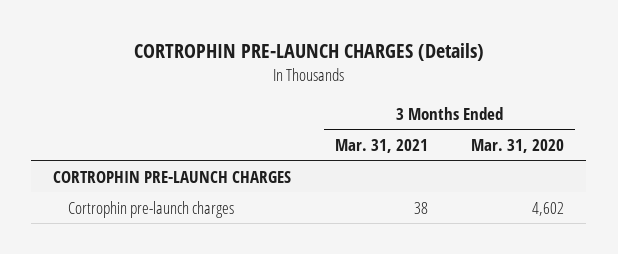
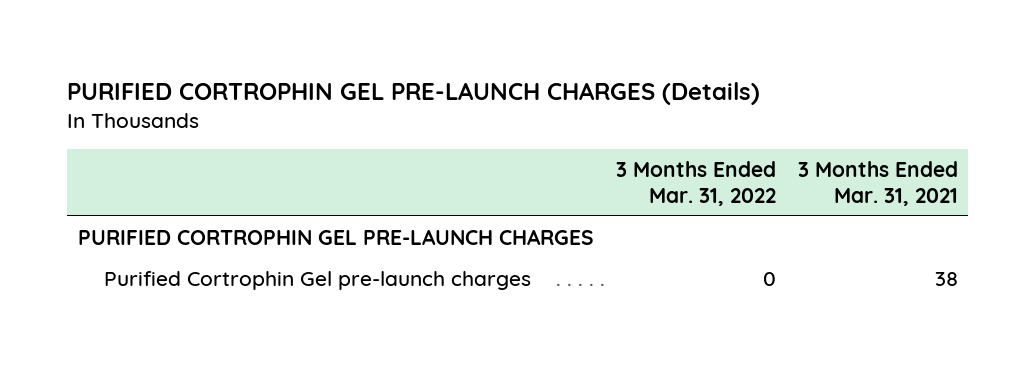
- CORTROPHIN PRE-LAUNCH CHARGES (Details)
+ PURIFIED CORTROPHIN GEL PRE-LAUNCH CHARGES (Details)
- | 3 Months Ended Mar. 31, 2021 | 3 Months Ended Mar. 31, 2020
+ | 3 Months Ended Mar. 31, 2022 | 3 Months Ended Mar. 31, 2021
- CORTROPHIN PRE-LAUNCH CHARGES
- Cortrophin pre-launch charges | 38 | 4,602
+ PURIFIED CORTROPHIN GEL PRE-LAUNCH CHARGES
+ Purified Cortrophin Gel pre-launch charges | 0 | 38

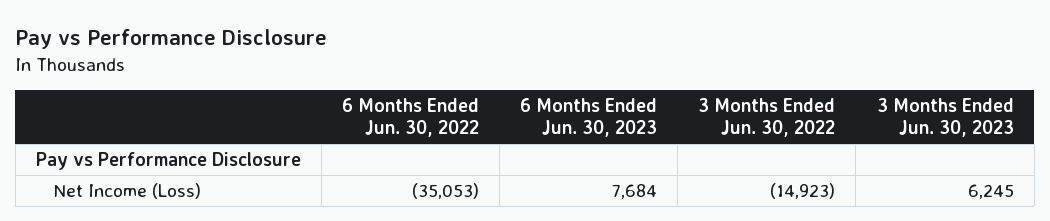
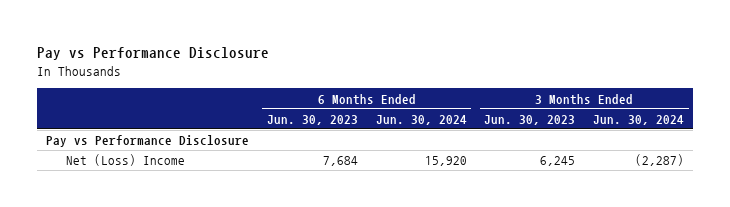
- | 6 Months Ended Jun. 30, 2022 | 6 Months Ended Jun. 30, 2023 | 3 Months Ended Jun. 30, 2022 | 3 Months Ended Jun. 30, 2023
+ | 6 Months Ended Jun. 30, 2023 | 6 Months Ended Jun. 30, 2024 | 3 Months Ended Jun. 30, 2023 | 3 Months Ended Jun. 30, 2024
- Net Income (Loss) | (35,053) | 7,684 | (14,923) | 6,245
+ Net (Loss) Income | 7,684 | 15,920 | 6,245 | (2,287)

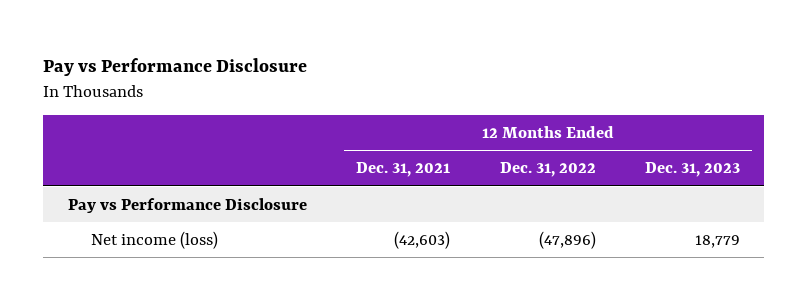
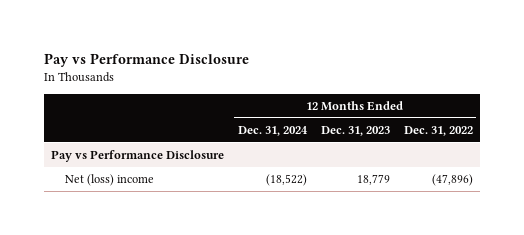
- | 12 Months Ended Dec. 31, 2021 | 12 Months Ended Dec. 31, 2022 | 12 Months Ended Dec. 31, 2023
+ | 12 Months Ended Dec. 31, 2024 | 12 Months Ended Dec. 31, 2023 | 12 Months Ended Dec. 31, 2022
- Net income (loss) | (42,603) | (47,896) | 18,779
+ Net (loss) income | (18,522) | 18,779 | (47,896)

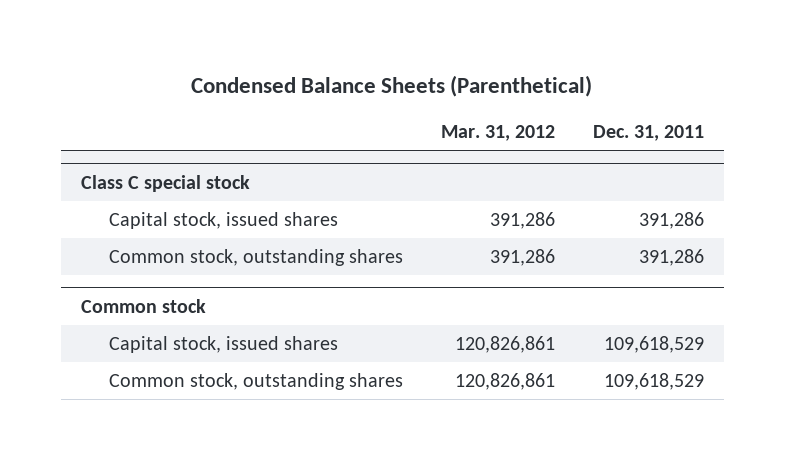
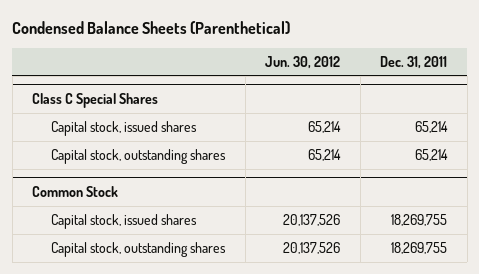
- | Mar. 31, 2012 | Dec. 31, 2011
+ | Jun. 30, 2012 | Dec. 31, 2011
- Class C special stock
- Capital stock, issued shares | 391,286 | 391,286
- Common stock, outstanding shares | 391,286 | 391,286
- Common stock
- Capital stock, issued shares | 120,826,861 | 109,618,529
- Common stock, outstanding shares | 120,826,861 | 109,618,529
+ Class C Special Shares
+ Capital stock, issued shares | 65,214 | 65,214
+ Capital stock, outstanding shares | 65,214 | 65,214
+ Common Stock
+ Capital stock, issued shares | 20,137,526 | 18,269,755
+ Capital stock, outstanding shares | 20,137,526 | 18,269,755

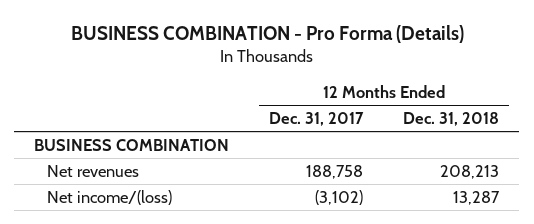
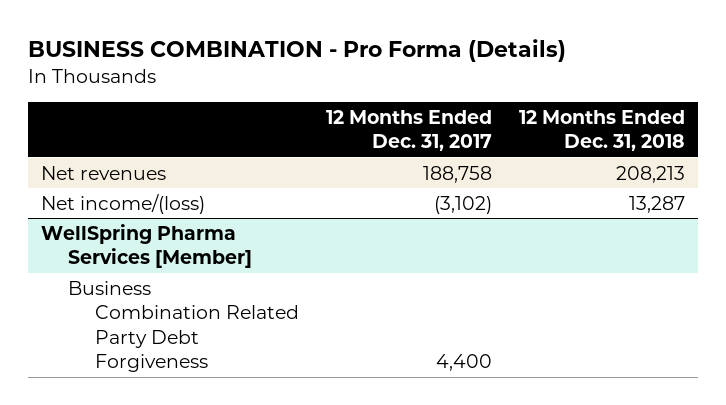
- BUSINESS COMBINATION
+ WellSpring Pharma Services [Member]
+ Business Combination Related Party Debt Forgiveness | 4,400 |

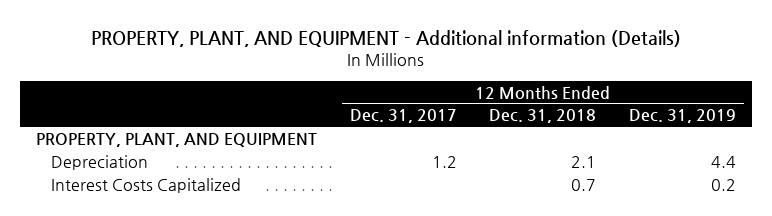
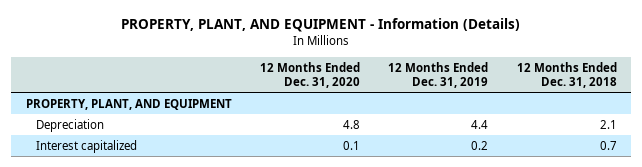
- PROPERTY, PLANT, AND EQUIPMENT - Additional information (Details)
+ PROPERTY, PLANT, AND EQUIPMENT - Information (Details)
- | 12 Months Ended Dec. 31, 2017 | 12 Months Ended Dec. 31, 2018 | 12 Months Ended Dec. 31, 2019
+ | 12 Months Ended Dec. 31, 2020 | 12 Months Ended Dec. 31, 2019 | 12 Months Ended Dec. 31, 2018
- Interest Costs Capitalized | | 0.7 | 0.2
+ Interest capitalized | 0.1 | 0.2 | 0.7

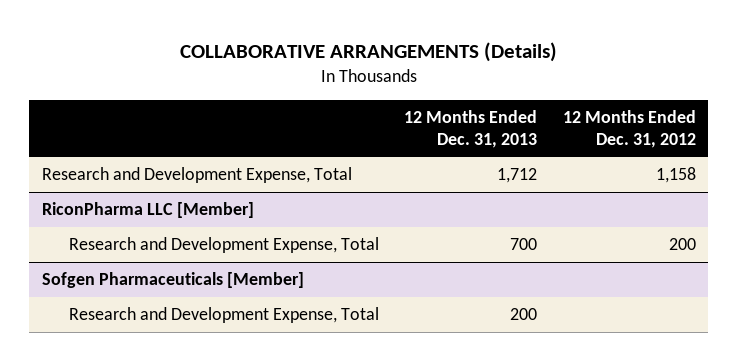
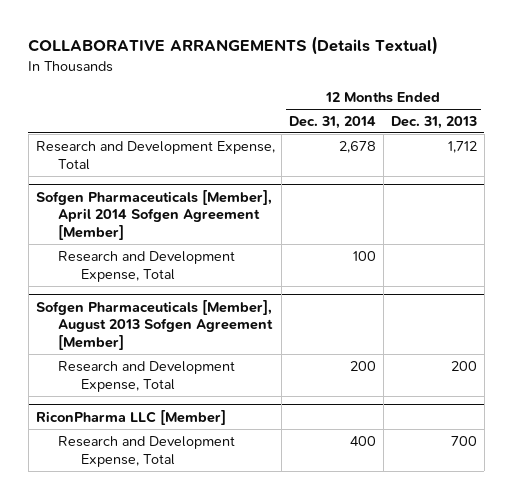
- COLLABORATIVE ARRANGEMENTS (Details)
+ COLLABORATIVE ARRANGEMENTS (Details Textual)
- | 12 Months Ended Dec. 31, 2013 | 12 Months Ended Dec. 31, 2012
+ | 12 Months Ended Dec. 31, 2014 | 12 Months Ended Dec. 31, 2013
+ Sofgen Pharmaceuticals [Member], April 2014 Sofgen Agreement [Member]
+ Research and Development Expense, Total | 100 |
+ Sofgen Pharmaceuticals [Member], August 2013 Sofgen Agreement [Member]
+ Research and Development Expense, Total | 200 | 200
- Sofgen Pharmaceuticals [Member]
- Research and Development Expense, Total | 200 |

